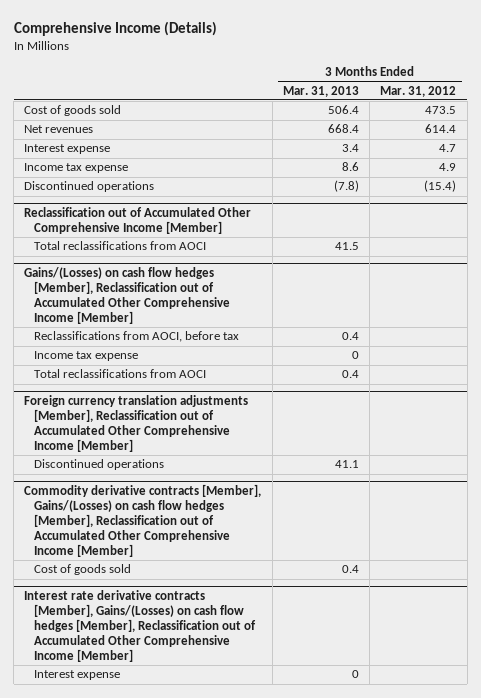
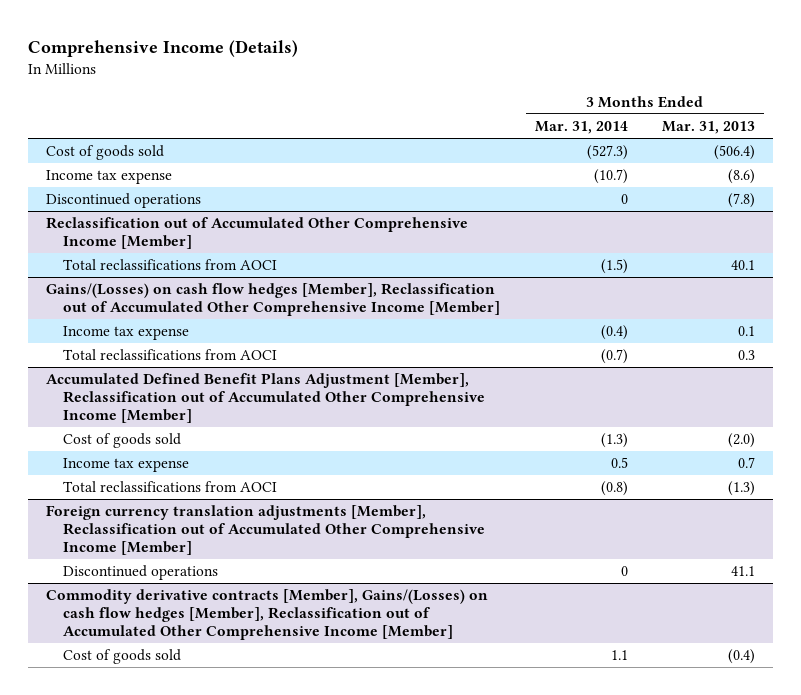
- | 3 Months Ended Mar. 31, 2013 | 3 Months Ended Mar. 31, 2012
+ | 3 Months Ended Mar. 31, 2014 | 3 Months Ended Mar. 31, 2013
- Cost of goods sold | 506.4 | 473.5
- Net revenues | 668.4 | 614.4
- Interest expense | 3.4 | 4.7
- Income tax expense | 8.6 | 4.9
+ Cost of goods sold | (527.3) | (506.4)
+ Income tax expense | (10.7) | (8.6)
@ Reclassification out of Accumulated Other Comprehensive Income [Member]
- Total reclassifications from AOCI | 41.5 |
+ Total reclassifications from AOCI | (1.5) | 40.1
@ Gains/(Losses) on cash flow hedges [Member], Reclassification out of Accumulated Other Comprehensive Income [Member]
- Reclassifications from AOCI, before tax | 0.4 |
- Income tax expense | 0 |
- Total reclassifications from AOCI | 0.4 |
+ Income tax expense | (0.4) | 0.1
+ Total reclassifications from AOCI | (0.7) | 0.3
+ Accumulated Defined Benefit Plans Adjustment [Member], Reclassification out of Accumulated Other Comprehensive Income [Member]
+ Cost of goods sold | (1.3) | (2.0)
+ Income tax expense | 0.5 | 0.7
+ Total reclassifications from AOCI | (0.8) | (1.3)
@ Commodity derivative contracts [Member], Gains/(Losses) on cash flow hedges [Member], Reclassification out of Accumulated Other Comprehensive Income [Member]
- Cost of goods sold | 0.4 |
- Interest rate derivative contracts [Member], Gains/(Losses) on cash flow hedges [Member], Reclassification out of Accumulated Other Comprehensive Income [Member]
- Interest expense | 0 |
@ Commodity derivative contracts [Member], Gains/(Losses) on cash flow hedges [Member], Reclassification out of Accumulated Other Comprehensive Income [Member]
+ Cost of goods sold | 1.1 | (0.4)

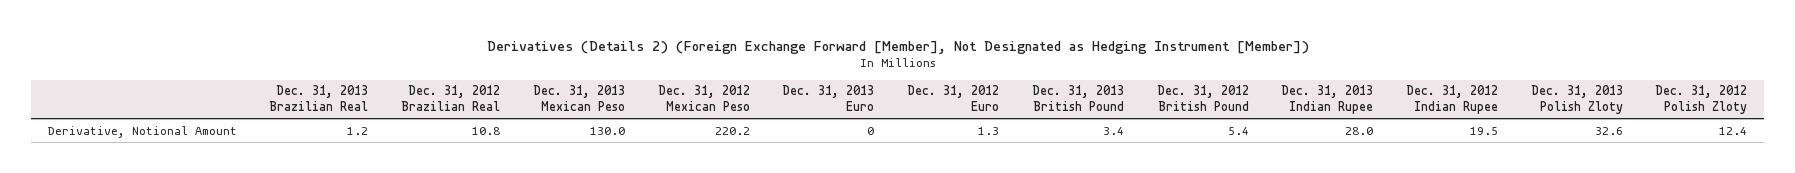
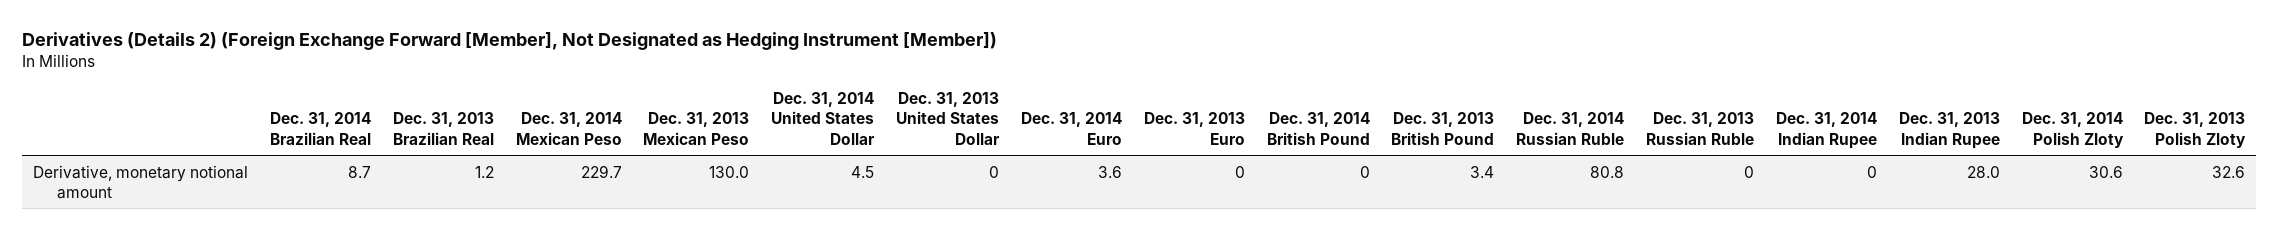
- | Dec. 31, 2013 Brazilian Real | Dec. 31, 2012 Brazilian Real | Dec. 31, 2013 Mexican Peso | Dec. 31, 2012 Mexican Peso | Dec. 31, 2013 Euro | Dec. 31, 2012 Euro | Dec. 31, 2013 British Pound | Dec. 31, 2012 British Pound | Dec. 31, 2013 Indian Rupee | Dec. 31, 2012 Indian Rupee | Dec. 31, 2013 Polish Zloty | Dec. 31, 2012 Polish Zloty
+ | Dec. 31, 2014 Brazilian Real | Dec. 31, 2013 Brazilian Real | Dec. 31, 2014 Mexican Peso | Dec. 31, 2013 Mexican Peso | Dec. 31, 2014 United States Dollar | Dec. 31, 2013 United States Dollar | Dec. 31, 2014 Euro | Dec. 31, 2013 Euro | Dec. 31, 2014 British Pound | Dec. 31, 2013 British Pound | Dec. 31, 2014 Russian Ruble | Dec. 31, 2013 Russian Ruble | Dec. 31, 2014 Indian Rupee | Dec. 31, 2013 Indian Rupee | Dec. 31, 2014 Polish Zloty | Dec. 31, 2013 Polish Zloty
- Derivative, Notional Amount | 1.2 | 10.8 | 130.0 | 220.2 | 0 | 1.3 | 3.4 | 5.4 | 28.0 | 19.5 | 32.6 | 12.4
+ Derivative, monetary notional amount | 8.7 | 1.2 | 229.7 | 130.0 | 4.5 | 0 | 3.6 | 0 | 0 | 3.4 | 80.8 | 0 | 0 | 28.0 | 30.6 | 32.6

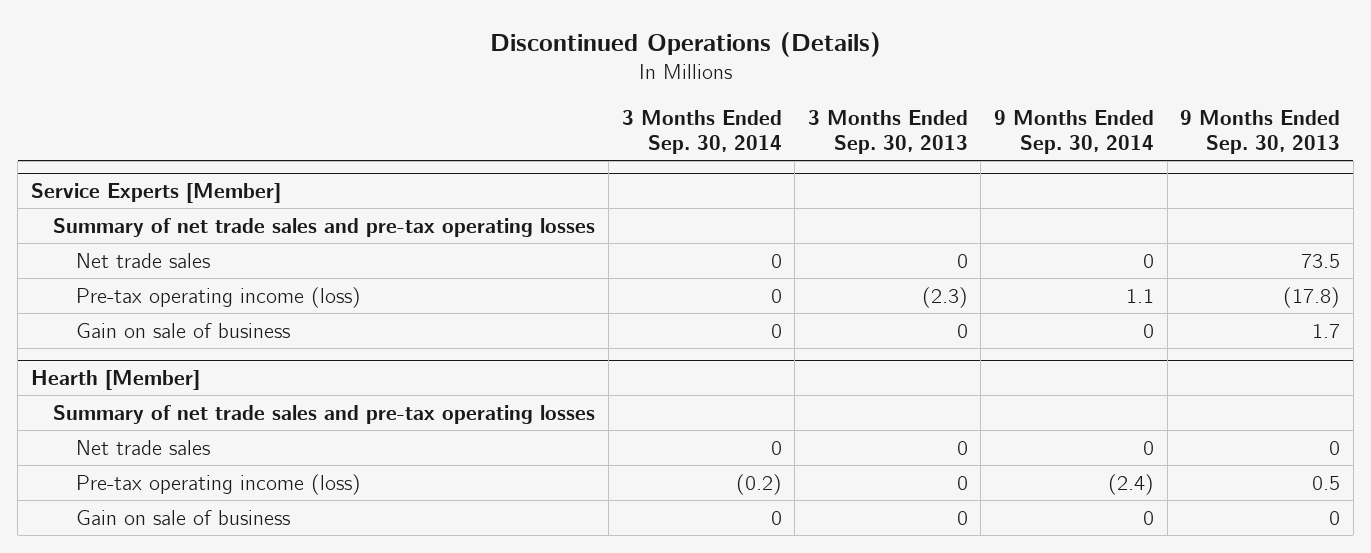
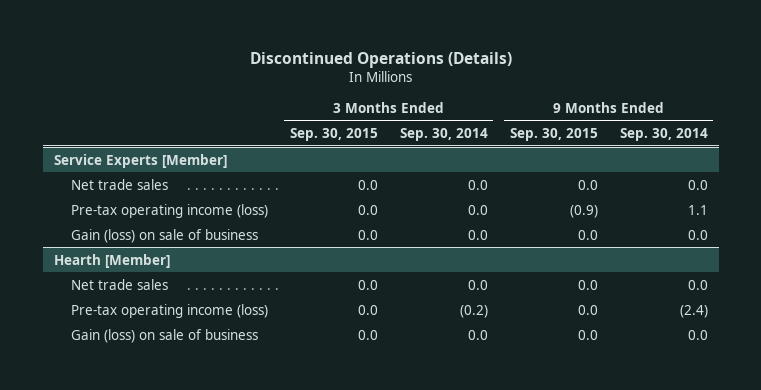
- | 3 Months Ended Sep. 30, 2014 | 3 Months Ended Sep. 30, 2013 | 9 Months Ended Sep. 30, 2014 | 9 Months Ended Sep. 30, 2013
+ | 3 Months Ended Sep. 30, 2015 | 3 Months Ended Sep. 30, 2014 | 9 Months Ended Sep. 30, 2015 | 9 Months Ended Sep. 30, 2014
@ Service Experts [Member]
- Summary of net trade sales and pre-tax operating losses
- Net trade sales | 0 | 0 | 0 | 73.5
- Pre-tax operating income (loss) | 0 | (2.3) | 1.1 | (17.8)
- Gain on sale of business | 0 | 0 | 0 | 1.7
+ Net trade sales | 0.0 | 0.0 | 0.0 | 0.0
+ Pre-tax operating income (loss) | 0.0 | 0.0 | (0.9) | 1.1
+ Gain (loss) on sale of business | 0.0 | 0.0 | 0.0 | 0.0
@ Hearth [Member]
- Summary of net trade sales and pre-tax operating losses
- Net trade sales | 0 | 0 | 0 | 0
+ Net trade sales | 0.0 | 0.0 | 0.0 | 0.0
- Gain on sale of business | 0 | 0 | 0 | 0
+ Gain (loss) on sale of business | 0.0 | 0.0 | 0.0 | 0.0

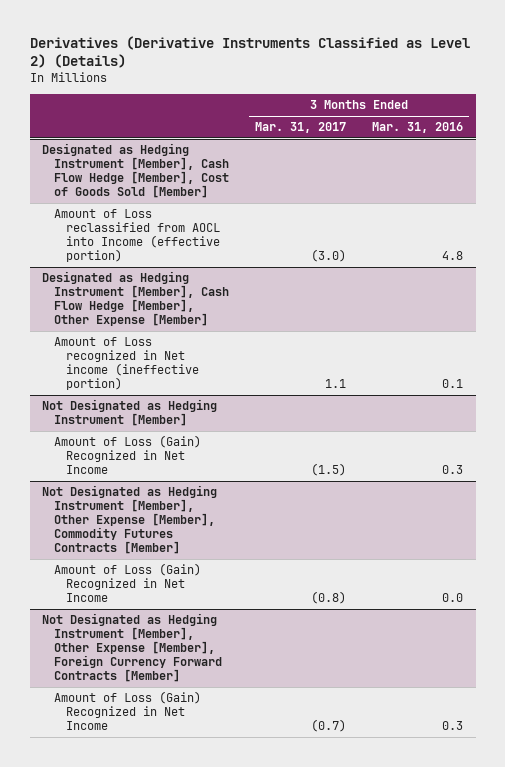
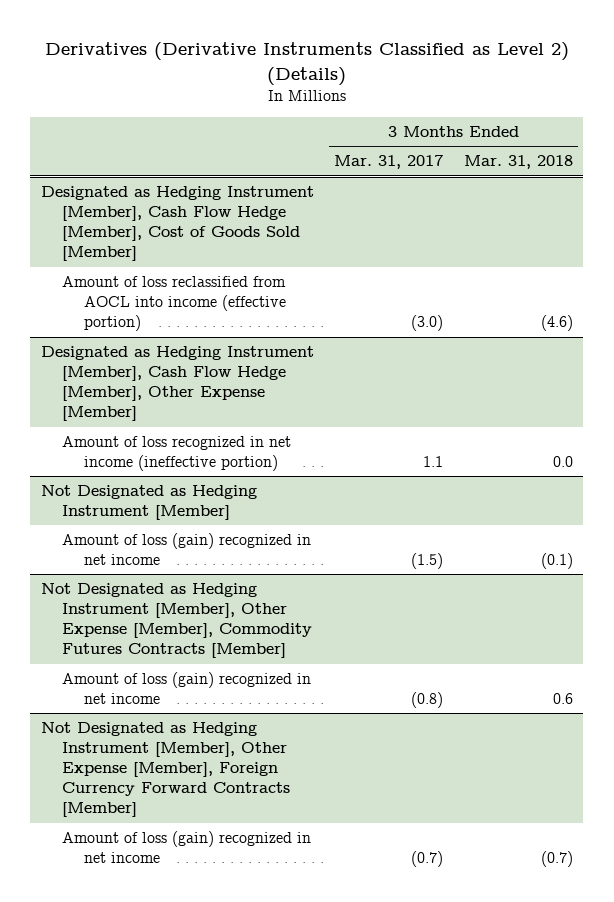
- | 3 Months Ended Mar. 31, 2017 | 3 Months Ended Mar. 31, 2016
+ | 3 Months Ended Mar. 31, 2017 | 3 Months Ended Mar. 31, 2018
@ Designated as Hedging Instrument [Member], Cash Flow Hedge [Member], Cost of Goods Sold [Member]
- Amount of Loss reclassified from AOCL into Income (effective portion) | (3.0) | 4.8
+ Amount of loss reclassified from AOCL into income (effective portion) | (3.0) | (4.6)
@ Designated as Hedging Instrument [Member], Cash Flow Hedge [Member], Other Expense [Member]
- Amount of Loss recognized in Net income (ineffective portion) | 1.1 | 0.1
+ Amount of loss recognized in net income (ineffective portion) | 1.1 | 0.0
@ Not Designated as Hedging Instrument [Member]
- Amount of Loss (Gain) Recognized in Net Income | (1.5) | 0.3
+ Amount of loss (gain) recognized in net income | (1.5) | (0.1)
@ Not Designated as Hedging Instrument [Member], Other Expense [Member], Commodity Futures Contracts [Member]
- Amount of Loss (Gain) Recognized in Net Income | (0.8) | 0.0
+ Amount of loss (gain) recognized in net income | (0.8) | 0.6
@ Not Designated as Hedging Instrument [Member], Other Expense [Member], Foreign Currency Forward Contracts [Member]
- Amount of Loss (Gain) Recognized in Net Income | (0.7) | 0.3
+ Amount of loss (gain) recognized in net income | (0.7) | (0.7)

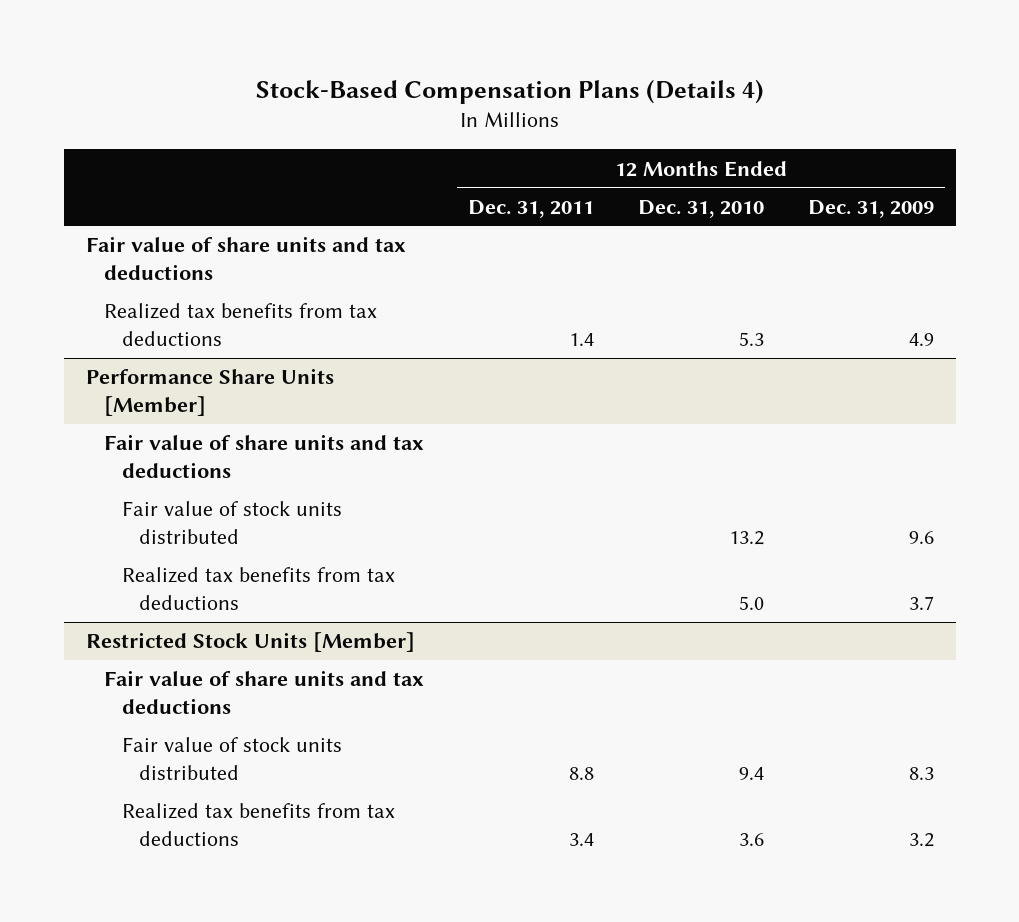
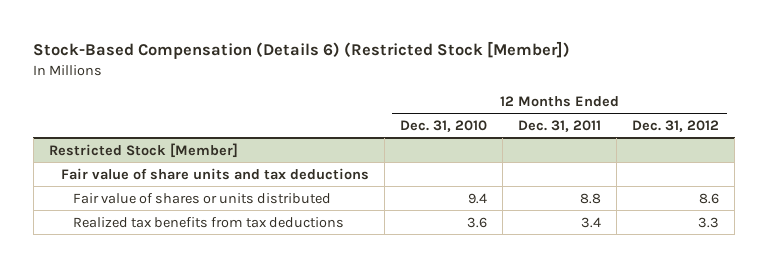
- Stock-Based Compensation Plans (Details 4)
+ Stock-Based Compensation (Details 6) (Restricted Stock [Member])
- | 12 Months Ended Dec. 31, 2011 | 12 Months Ended Dec. 31, 2010 | 12 Months Ended Dec. 31, 2009
+ | 12 Months Ended Dec. 31, 2010 | 12 Months Ended Dec. 31, 2011 | 12 Months Ended Dec. 31, 2012
- Fair value of share units and tax deductions
- Realized tax benefits from tax deductions | 1.4 | 5.3 | 4.9
- Performance Share Units [Member]
- Fair value of share units and tax deductions
- Fair value of stock units distributed | | 13.2 | 9.6
- Realized tax benefits from tax deductions | | 5.0 | 3.7
- Restricted Stock Units [Member]
+ Restricted Stock [Member]
- Fair value of stock units distributed | 8.8 | 9.4 | 8.3
+ Fair value of shares or units distributed | 9.4 | 8.8 | 8.6

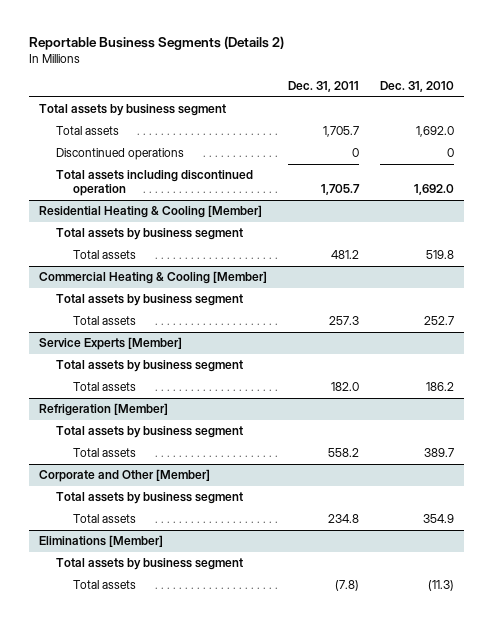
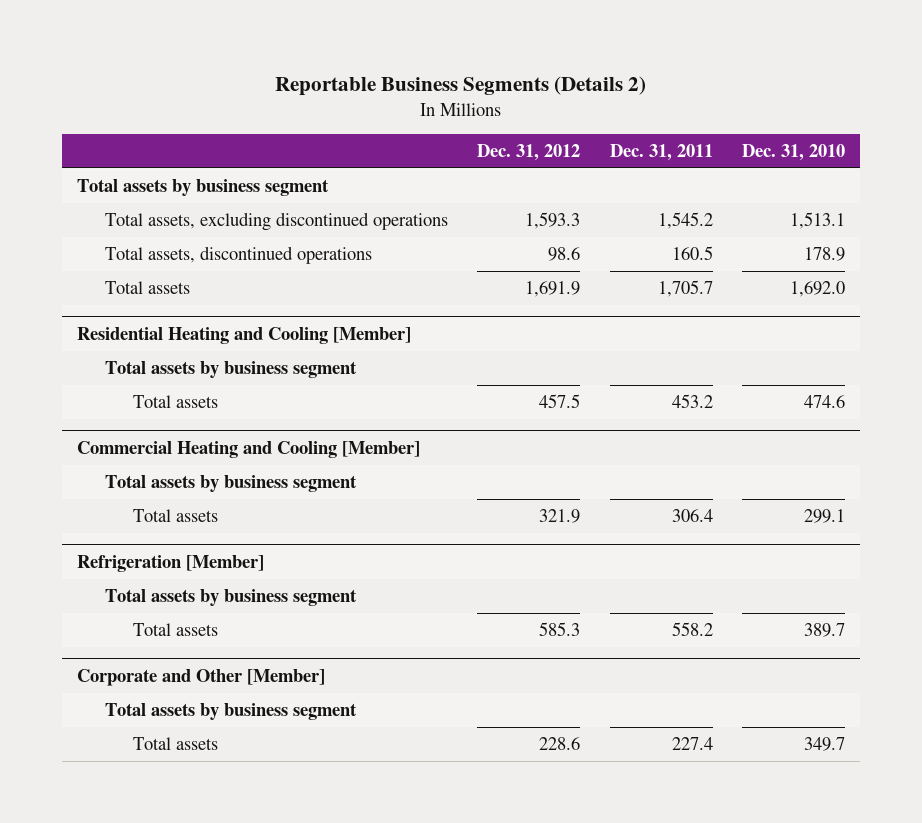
- | Dec. 31, 2011 | Dec. 31, 2010
+ | Dec. 31, 2012 | Dec. 31, 2011 | Dec. 31, 2010
+ Total assets, excluding discontinued operations | 1,593.3 | 1,545.2 | 1,513.1
+ Total assets, discontinued operations | 98.6 | 160.5 | 178.9
- Discontinued operations | 0 | 0
- Total assets including discontinued operation | 1,705.7 | 1,692.0
- Residential Heating & Cooling [Member]
- Total assets by business segment
- Total assets | 481.2 | 519.8
- Commercial Heating & Cooling [Member]
+ Residential Heating and Cooling [Member]
- Total assets | 257.3 | 252.7
- Service Experts [Member]
+ Total assets | 457.5 | 453.2 | 474.6
+ Commercial Heating and Cooling [Member]
- Total assets | 182.0 | 186.2
+ Total assets | 321.9 | 306.4 | 299.1
@ Corporate and Other [Member]
- Total assets | 234.8 | 354.9
- Eliminations [Member]
- Total assets by business segment
- Total assets | (7.8) | (11.3)
@ Corporate and Other [Member]
+ Total assets | 228.6 | 227.4 | 349.7

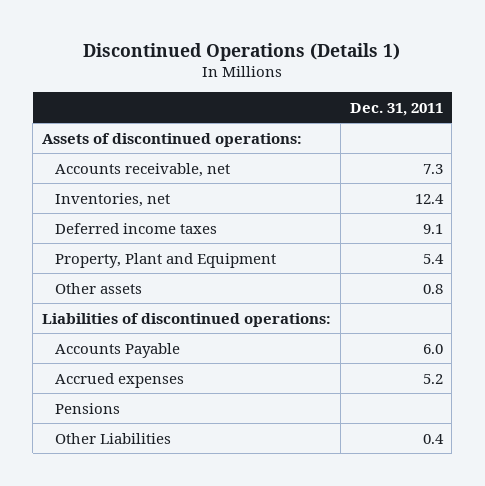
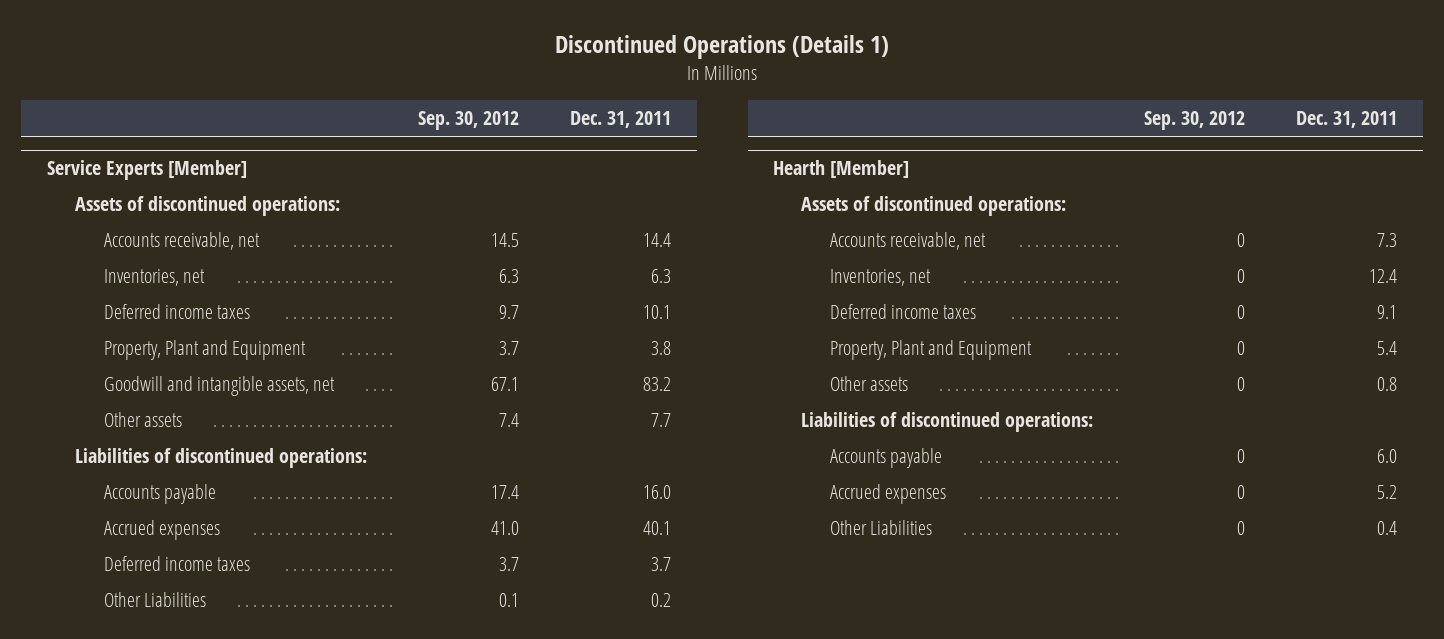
- | Dec. 31, 2011
+ | Sep. 30, 2012 | Dec. 31, 2011
+ Service Experts [Member]
+ Accounts receivable, net | 14.5 | 14.4
+ Inventories, net | 6.3 | 6.3
+ Deferred income taxes | 9.7 | 10.1
+ Property, Plant and Equipment | 3.7 | 3.8
+ Goodwill and intangible assets, net | 67.1 | 83.2
+ Other assets | 7.4 | 7.7
+ Liabilities of discontinued operations:
+ Accounts payable | 17.4 | 16.0
+ Accrued expenses | 41.0 | 40.1
+ Deferred income taxes | 3.7 | 3.7
+ Other Liabilities | 0.1 | 0.2
+ Hearth [Member]
+ Assets of discontinued operations:
- Accounts Payable | 6.0
+ Accounts payable | 0 | 6.0
- Pensions

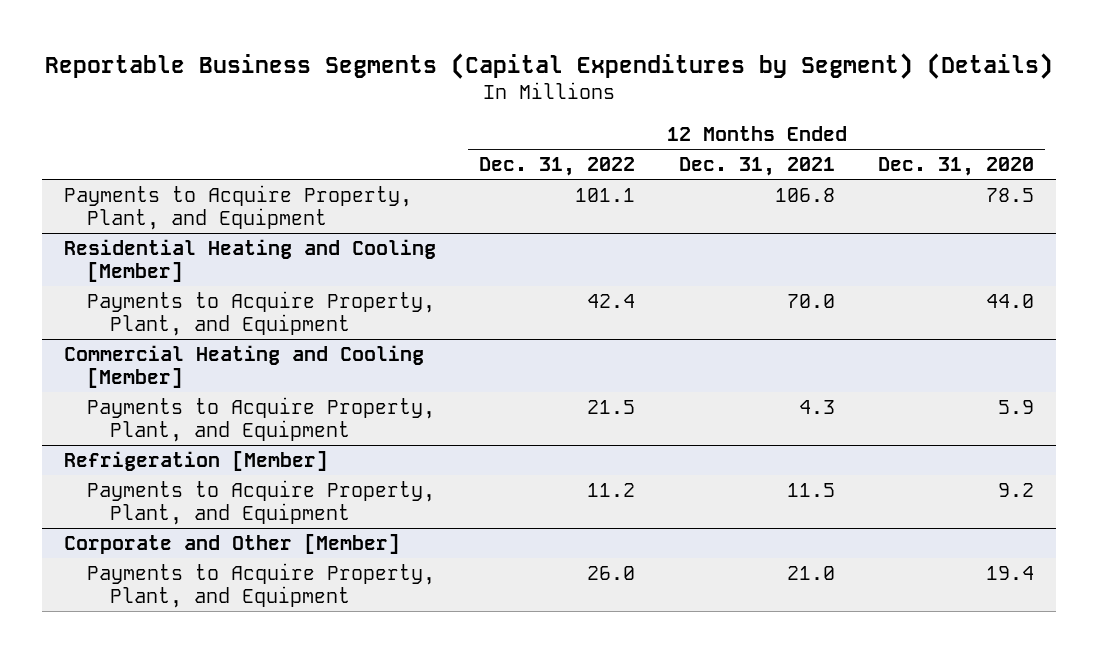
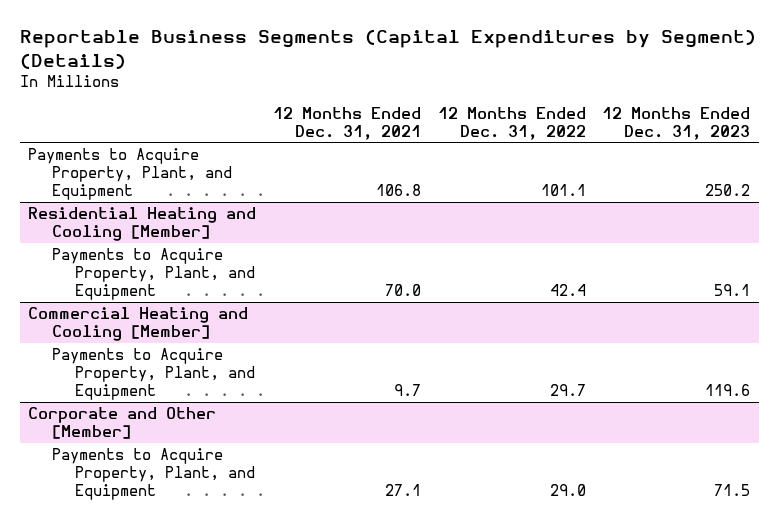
- | 12 Months Ended Dec. 31, 2022 | 12 Months Ended Dec. 31, 2021 | 12 Months Ended Dec. 31, 2020
+ | 12 Months Ended Dec. 31, 2021 | 12 Months Ended Dec. 31, 2022 | 12 Months Ended Dec. 31, 2023
@ Commercial Heating and Cooling [Member]
- Payments to Acquire Property, Plant, and Equipment | 21.5 | 4.3 | 5.9
- Refrigeration [Member]
- Payments to Acquire Property, Plant, and Equipment | 11.2 | 11.5 | 9.2
@ Commercial Heating and Cooling [Member]
+ Payments to Acquire Property, Plant, and Equipment | 9.7 | 29.7 | 119.6
@ Corporate and Other [Member]
- Payments to Acquire Property, Plant, and Equipment | 26.0 | 21.0 | 19.4
+ Payments to Acquire Property, Plant, and Equipment | 27.1 | 29.0 | 71.5

